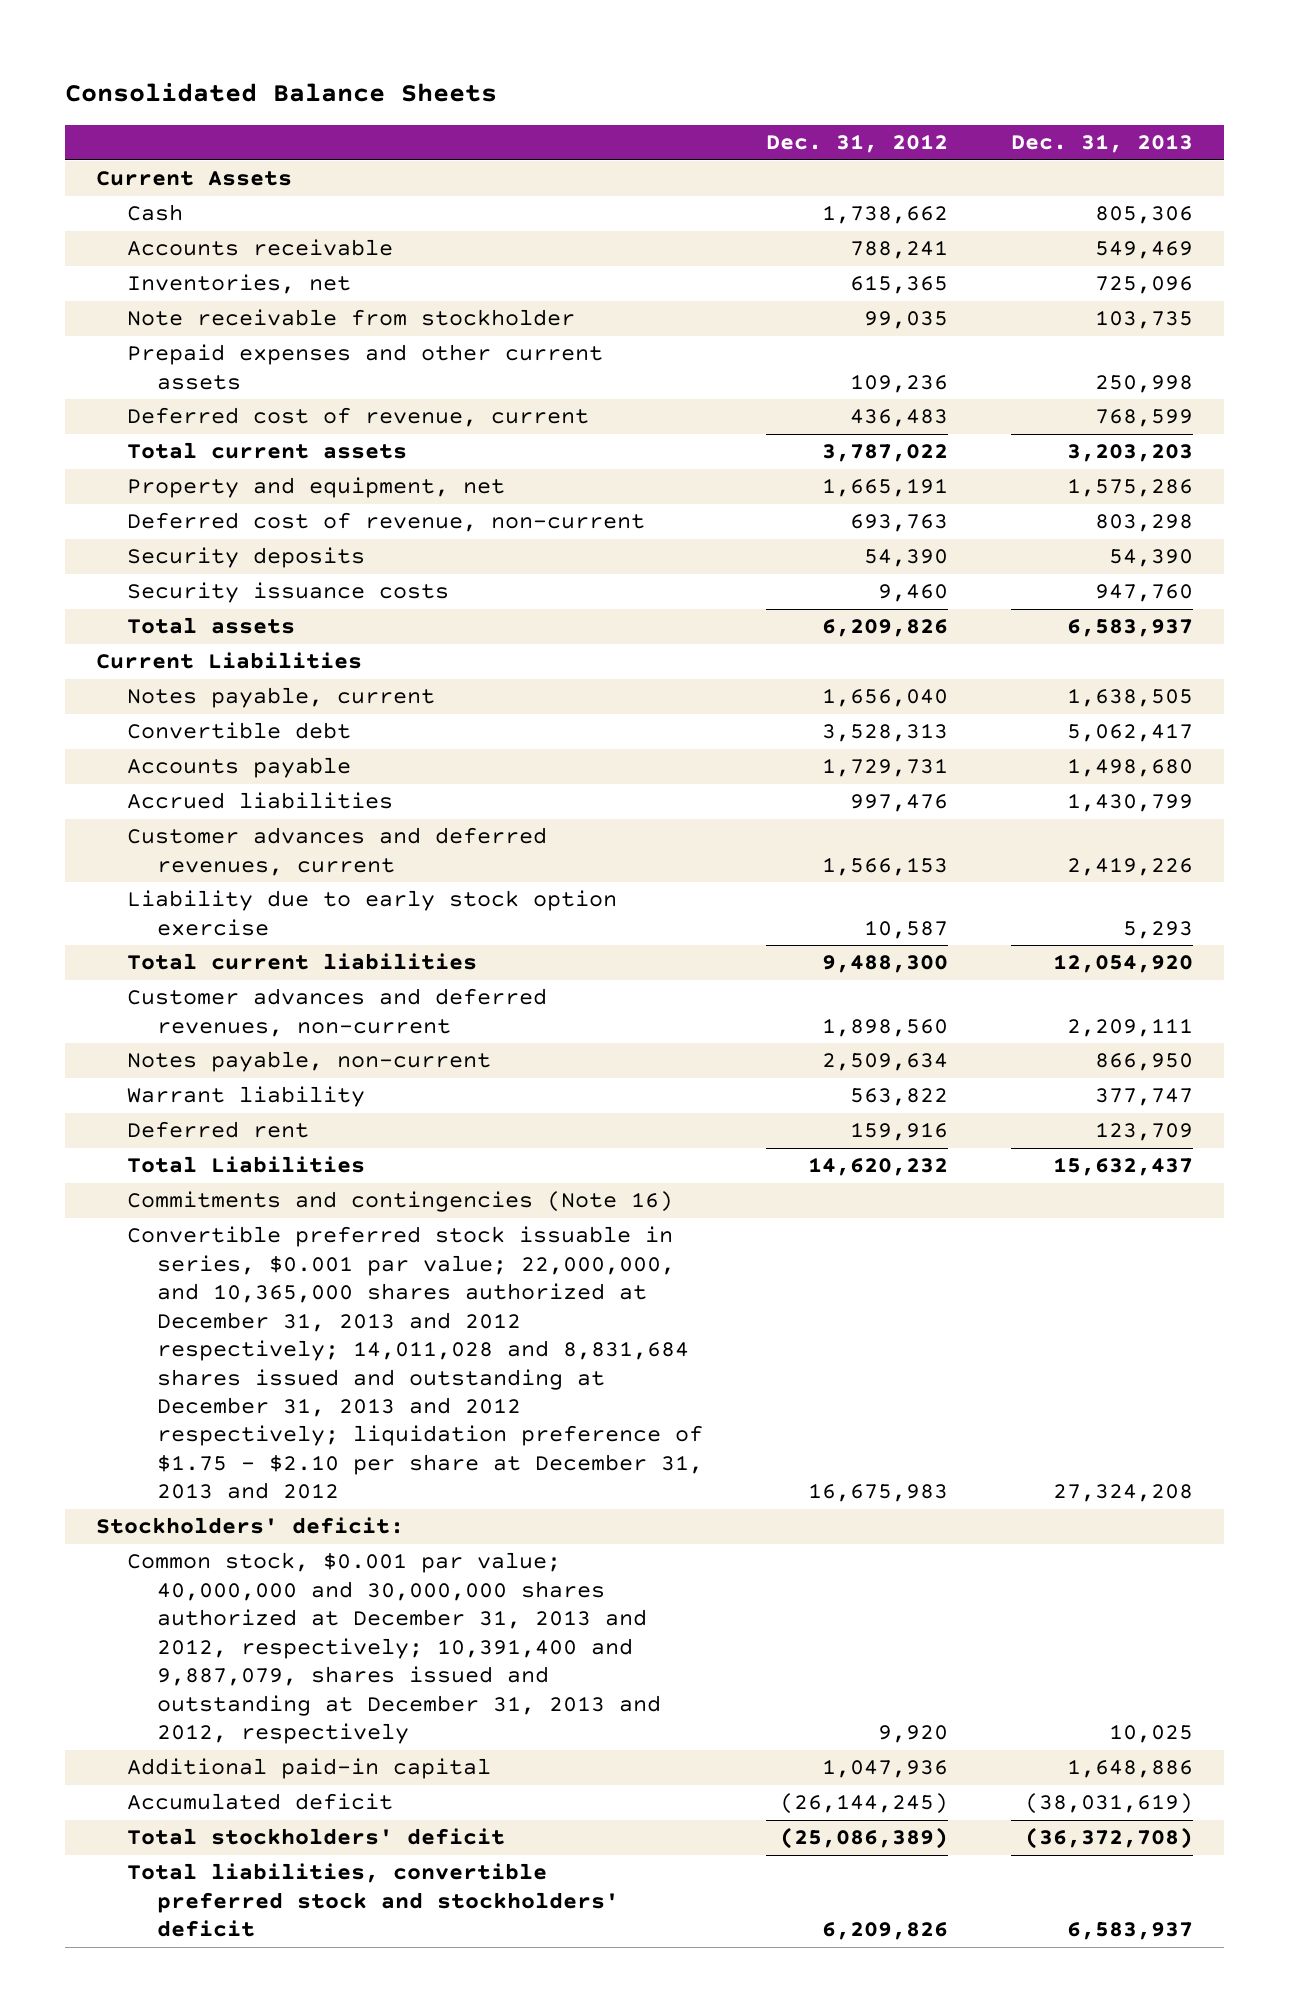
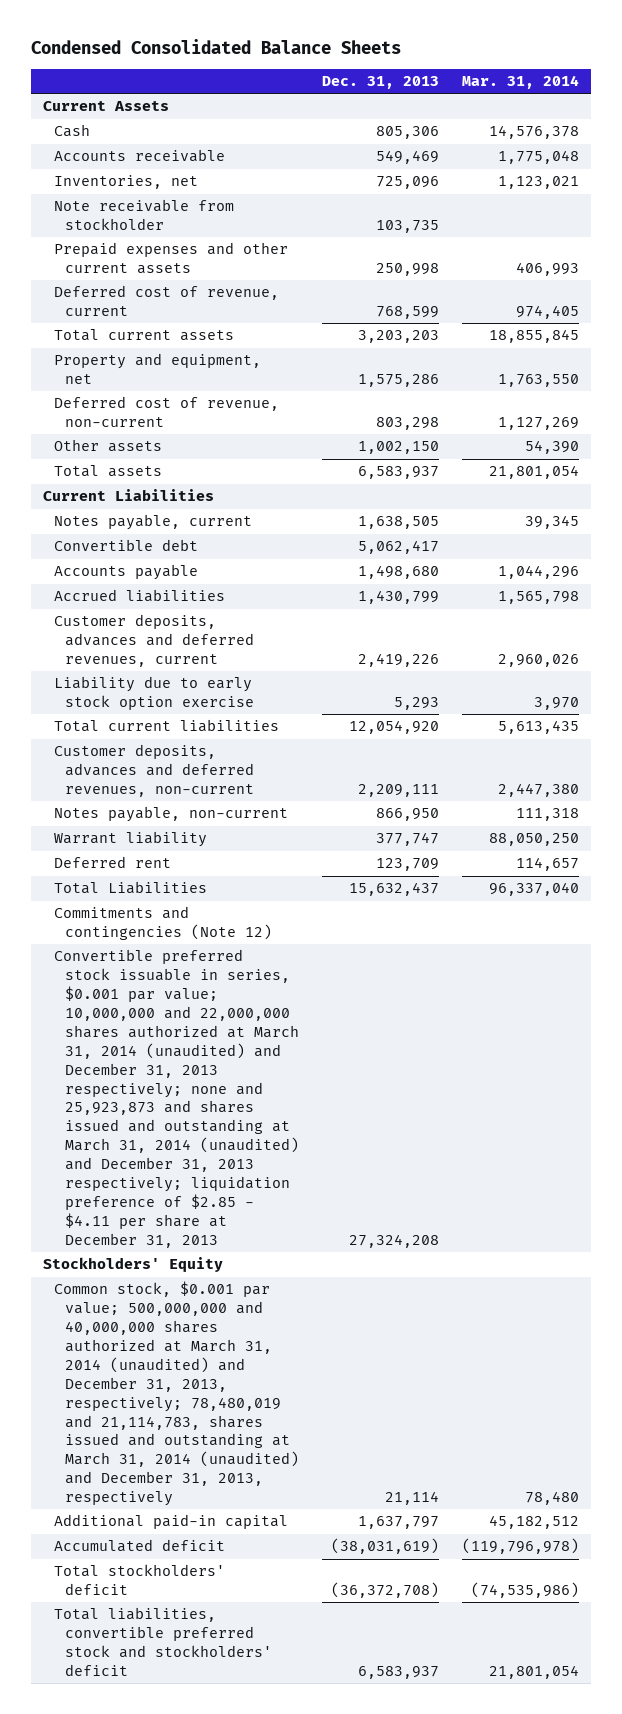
- Consolidated Balance Sheets
+ Condensed Consolidated Balance Sheets
- | Dec. 31, 2012 | Dec. 31, 2013
+ | Dec. 31, 2013 | Mar. 31, 2014
- Security deposits | 54,390 | 54,390
- Security issuance costs | 9,460 | 947,760
+ Other assets | 1,002,150 | 54,390
- Customer advances and deferred revenues, current | 1,566,153 | 2,419,226
+ Customer deposits, advances and deferred revenues, current | 2,419,226 | 2,960,026
- Customer advances and deferred revenues, non-current | 1,898,560 | 2,209,111
+ Customer deposits, advances and deferred revenues, non-current | 2,209,111 | 2,447,380
- Commitments and contingencies (Note 16)
- Convertible preferred stock issuable in series, $0.001 par value; 22,000,000, and 10,365,000 shares authorized at December 31, 2013 and 2012 respectively; 14,011,028 and 8,831,684 shares issued and outstanding at December 31, 2013 and 2012 respectively; liquidation preference of $1.75 - $2.10 per share at December 31, 2013 and 2012 | 16,675,983 | 27,324,208
- Stockholders' deficit:
- Common stock, $0.001 par value; 40,000,000 and 30,000,000 shares authorized at December 31, 2013 and 2012, respectively; 10,391,400 and 9,887,079, shares issued and outstanding at December 31, 2013 and 2012, respectively | 9,920 | 10,025
- Additional paid-in capital | 1,047,936 | 1,648,886
+ Commitments and contingencies (Note 12)
+ Convertible preferred stock issuable in series, $0.001 par value; 10,000,000 and 22,000,000 shares authorized at March 31, 2014 (unaudited) and December 31, 2013 respectively; none and 25,923,873 and shares issued and outstanding at March 31, 2014 (unaudited) and December 31, 2013 respectively; liquidation preference of $2.85 - $4.11 per share at December 31, 2013 | 27,324,208 |
+ Stockholders' Equity
+ Common stock, $0.001 par value; 500,000,000 and 40,000,000 shares authorized at March 31, 2014 (unaudited) and December 31, 2013, respectively; 78,480,019 and 21,114,783, shares issued and outstanding at March 31, 2014 (unaudited) and December 31, 2013, respectively | 21,114 | 78,480
+ Additional paid-in capital | 1,637,797 | 45,182,512

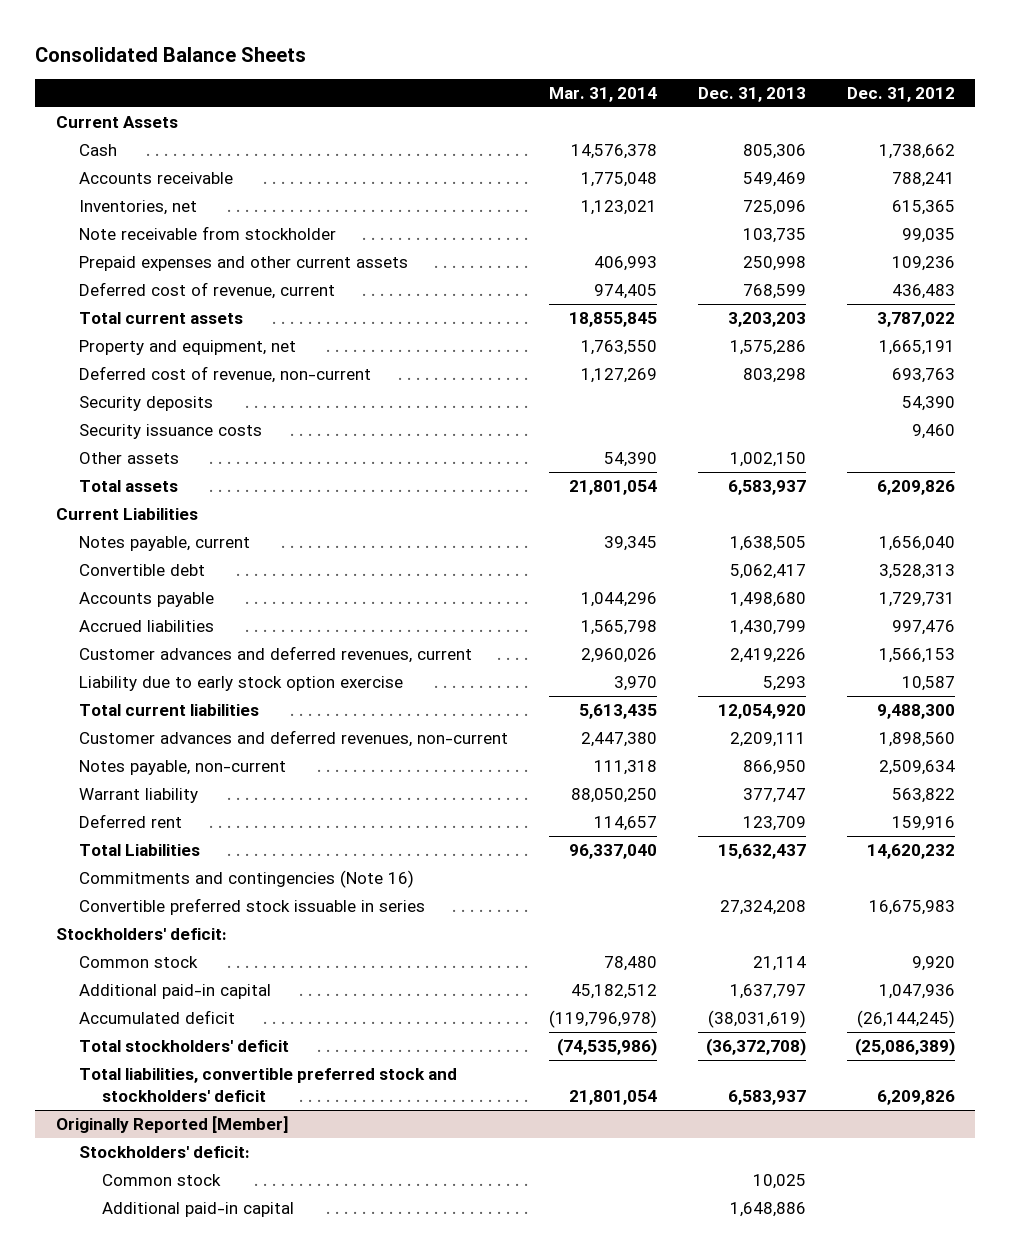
- Condensed Consolidated Balance Sheets
+ Consolidated Balance Sheets
- | Dec. 31, 2013 | Mar. 31, 2014
+ | Mar. 31, 2014 | Dec. 31, 2013 | Dec. 31, 2012
+ Security deposits | | | 54,390
+ Security issuance costs | | | 9,460
- Customer deposits, advances and deferred revenues, current | 2,419,226 | 2,960,026
+ Customer advances and deferred revenues, current | 2,960,026 | 2,419,226 | 1,566,153
- Customer deposits, advances and deferred revenues, non-current | 2,209,111 | 2,447,380
+ Customer advances and deferred revenues, non-current | 2,447,380 | 2,209,111 | 1,898,560
- Commitments and contingencies (Note 12)
- Convertible preferred stock issuable in series, $0.001 par value; 10,000,000 and 22,000,000 shares authorized at March 31, 2014 (unaudited) and December 31, 2013 respectively; none and 25,923,873 and shares issued and outstanding at March 31, 2014 (unaudited) and December 31, 2013 respectively; liquidation preference of $2.85 - $4.11 per share at December 31, 2013 | 27,324,208 |
- Stockholders' Equity
- Common stock, $0.001 par value; 500,000,000 and 40,000,000 shares authorized at March 31, 2014 (unaudited) and December 31, 2013, respectively; 78,480,019 and 21,114,783, shares issued and outstanding at March 31, 2014 (unaudited) and December 31, 2013, respectively | 21,114 | 78,480
+ Commitments and contingencies (Note 16)
+ Convertible preferred stock issuable in series | | 27,324,208 | 16,675,983
+ Stockholders' deficit:
+ Common stock | 78,480 | 21,114 | 9,920
+ Originally Reported [Member]
+ Stockholders' deficit:
+ Common stock | | 10,025 |
+ Additional paid-in capital | | 1,648,886 |

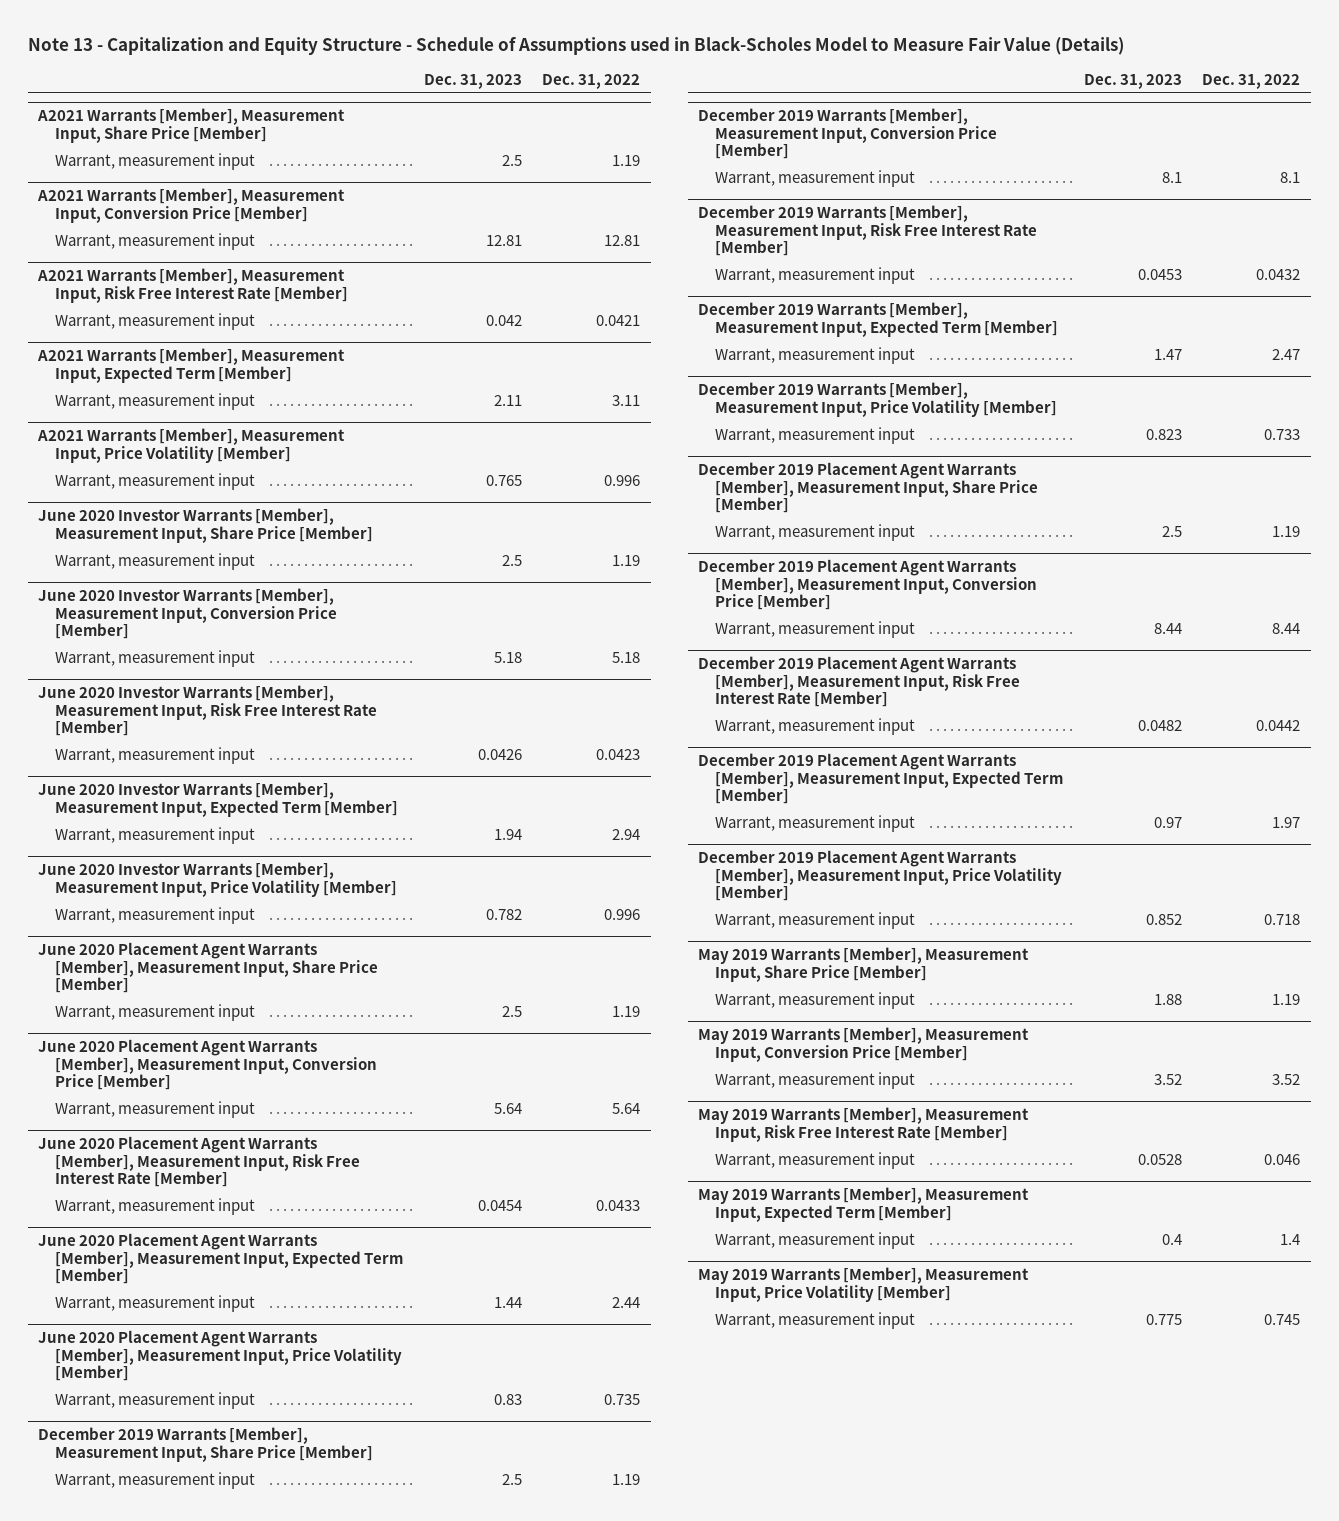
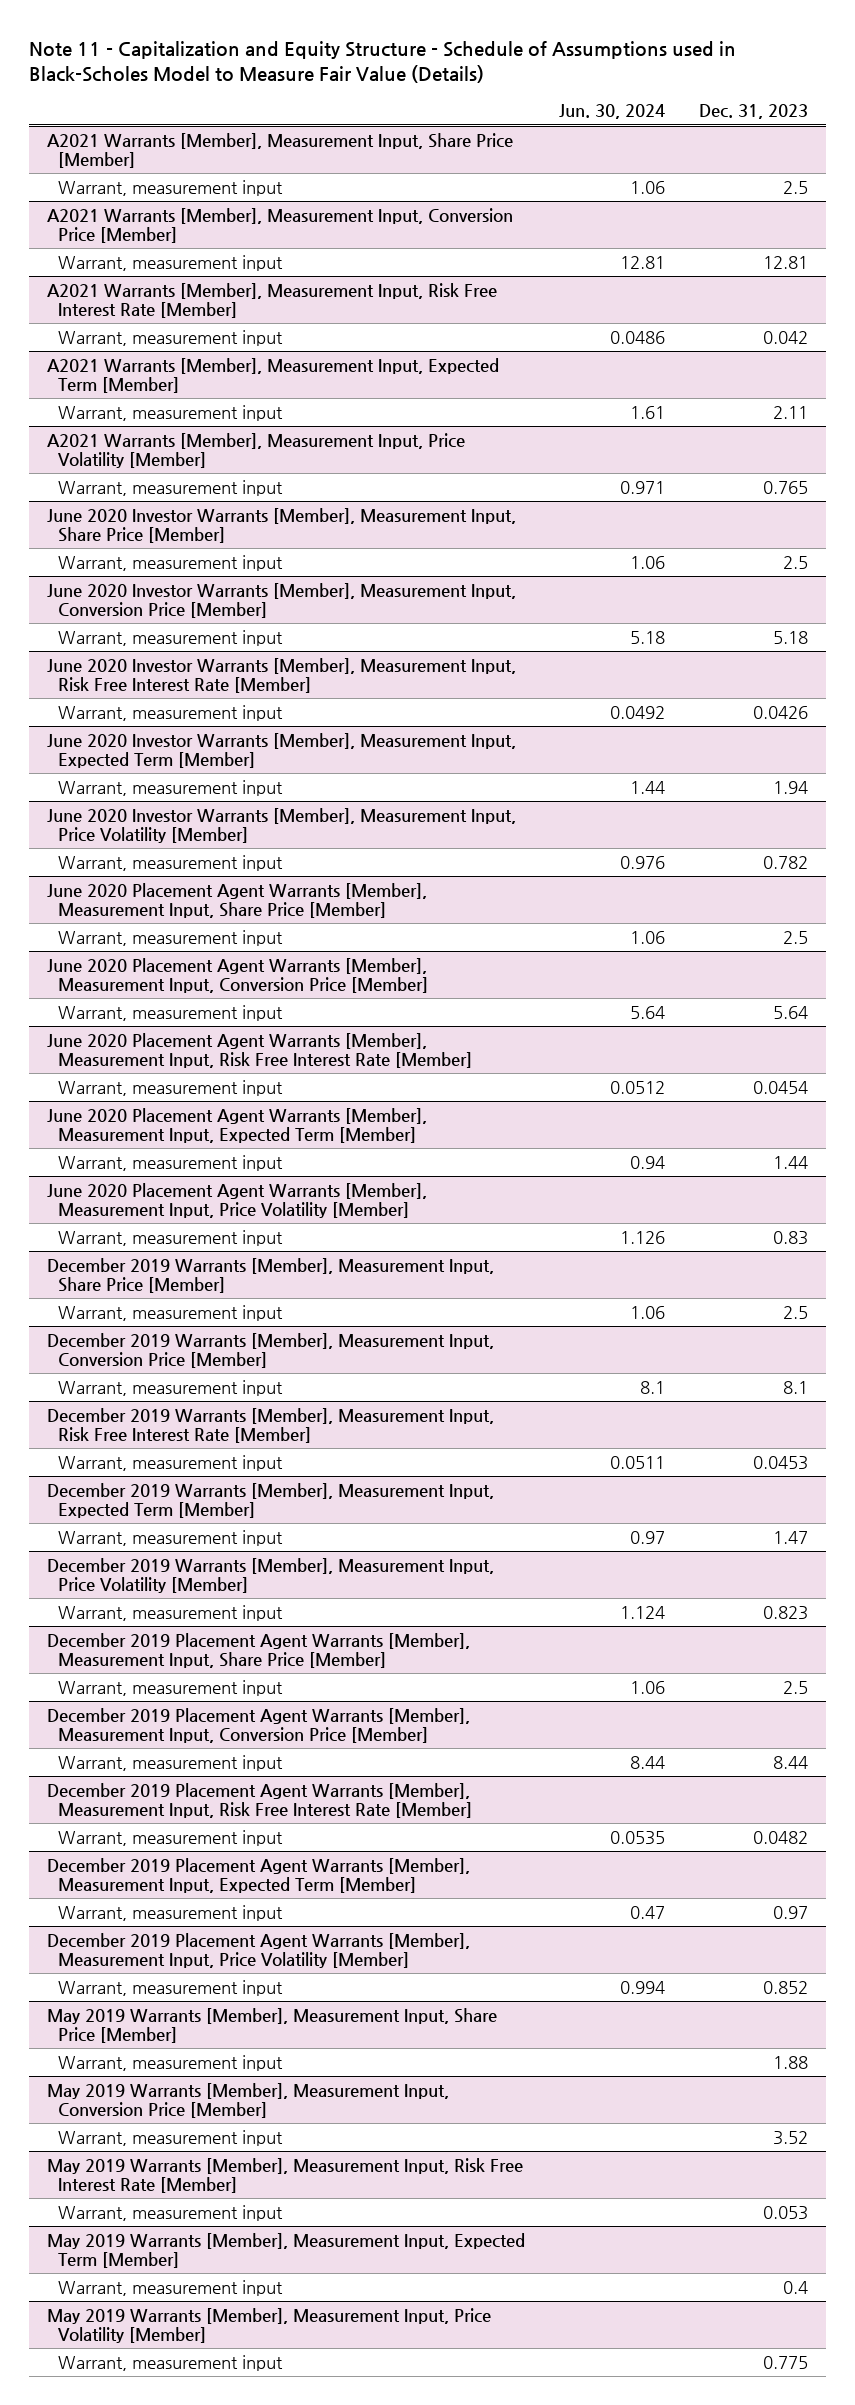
- Note 13 - Capitalization and Equity Structure - Schedule of Assumptions used in Black-Scholes Model to Measure Fair Value (Details)
+ Note 11 - Capitalization and Equity Structure - Schedule of Assumptions used in Black-Scholes Model to Measure Fair Value (Details)
- | Dec. 31, 2023 | Dec. 31, 2022
+ | Jun. 30, 2024 | Dec. 31, 2023
@ May 2019 Warrants [Member], Measurement Input, Risk Free Interest Rate [Member]
- Warrant, measurement input | 0.0528 | 0.046
+ Warrant, measurement input | | 0.053

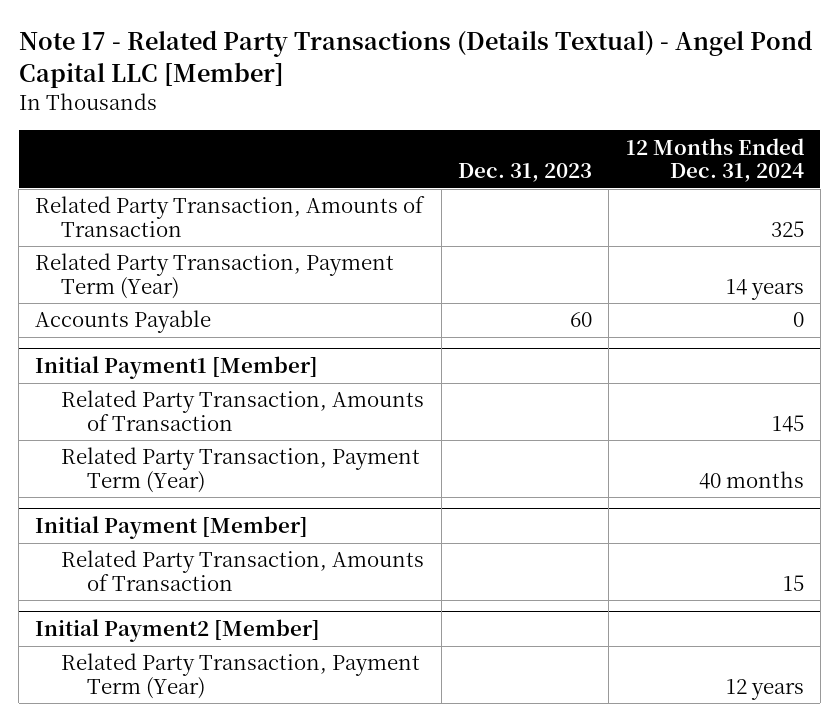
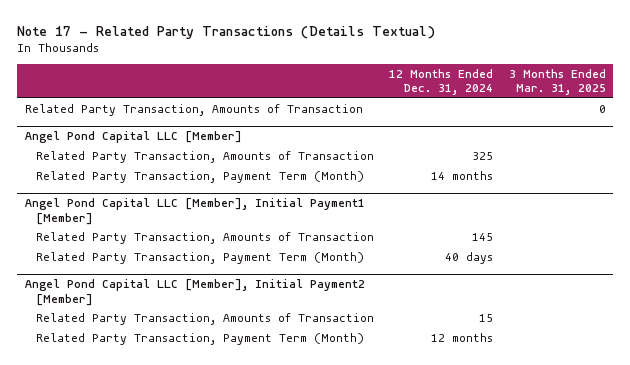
- Note 17 - Related Party Transactions (Details Textual) - Angel Pond Capital LLC [Member]
+ Note 17 - Related Party Transactions (Details Textual)
- | Dec. 31, 2023 | 12 Months Ended Dec. 31, 2024
+ | 12 Months Ended Dec. 31, 2024 | 3 Months Ended Mar. 31, 2025
+ Related Party Transaction, Amounts of Transaction | | 0
+ Angel Pond Capital LLC [Member]
- Related Party Transaction, Payment Term (Year) | | 14 years
- Accounts Payable | 60 | 0
- Initial Payment1 [Member]
+ Related Party Transaction, Payment Term (Month) | 14 months |
+ Angel Pond Capital LLC [Member], Initial Payment1 [Member]
- Related Party Transaction, Payment Term (Year) | | 40 months
- Initial Payment [Member]
+ Related Party Transaction, Payment Term (Month) | 40 days |
+ Angel Pond Capital LLC [Member], Initial Payment2 [Member]
- Initial Payment2 [Member]
- Related Party Transaction, Payment Term (Year) | | 12 years
+ Related Party Transaction, Payment Term (Month) | 12 months |

